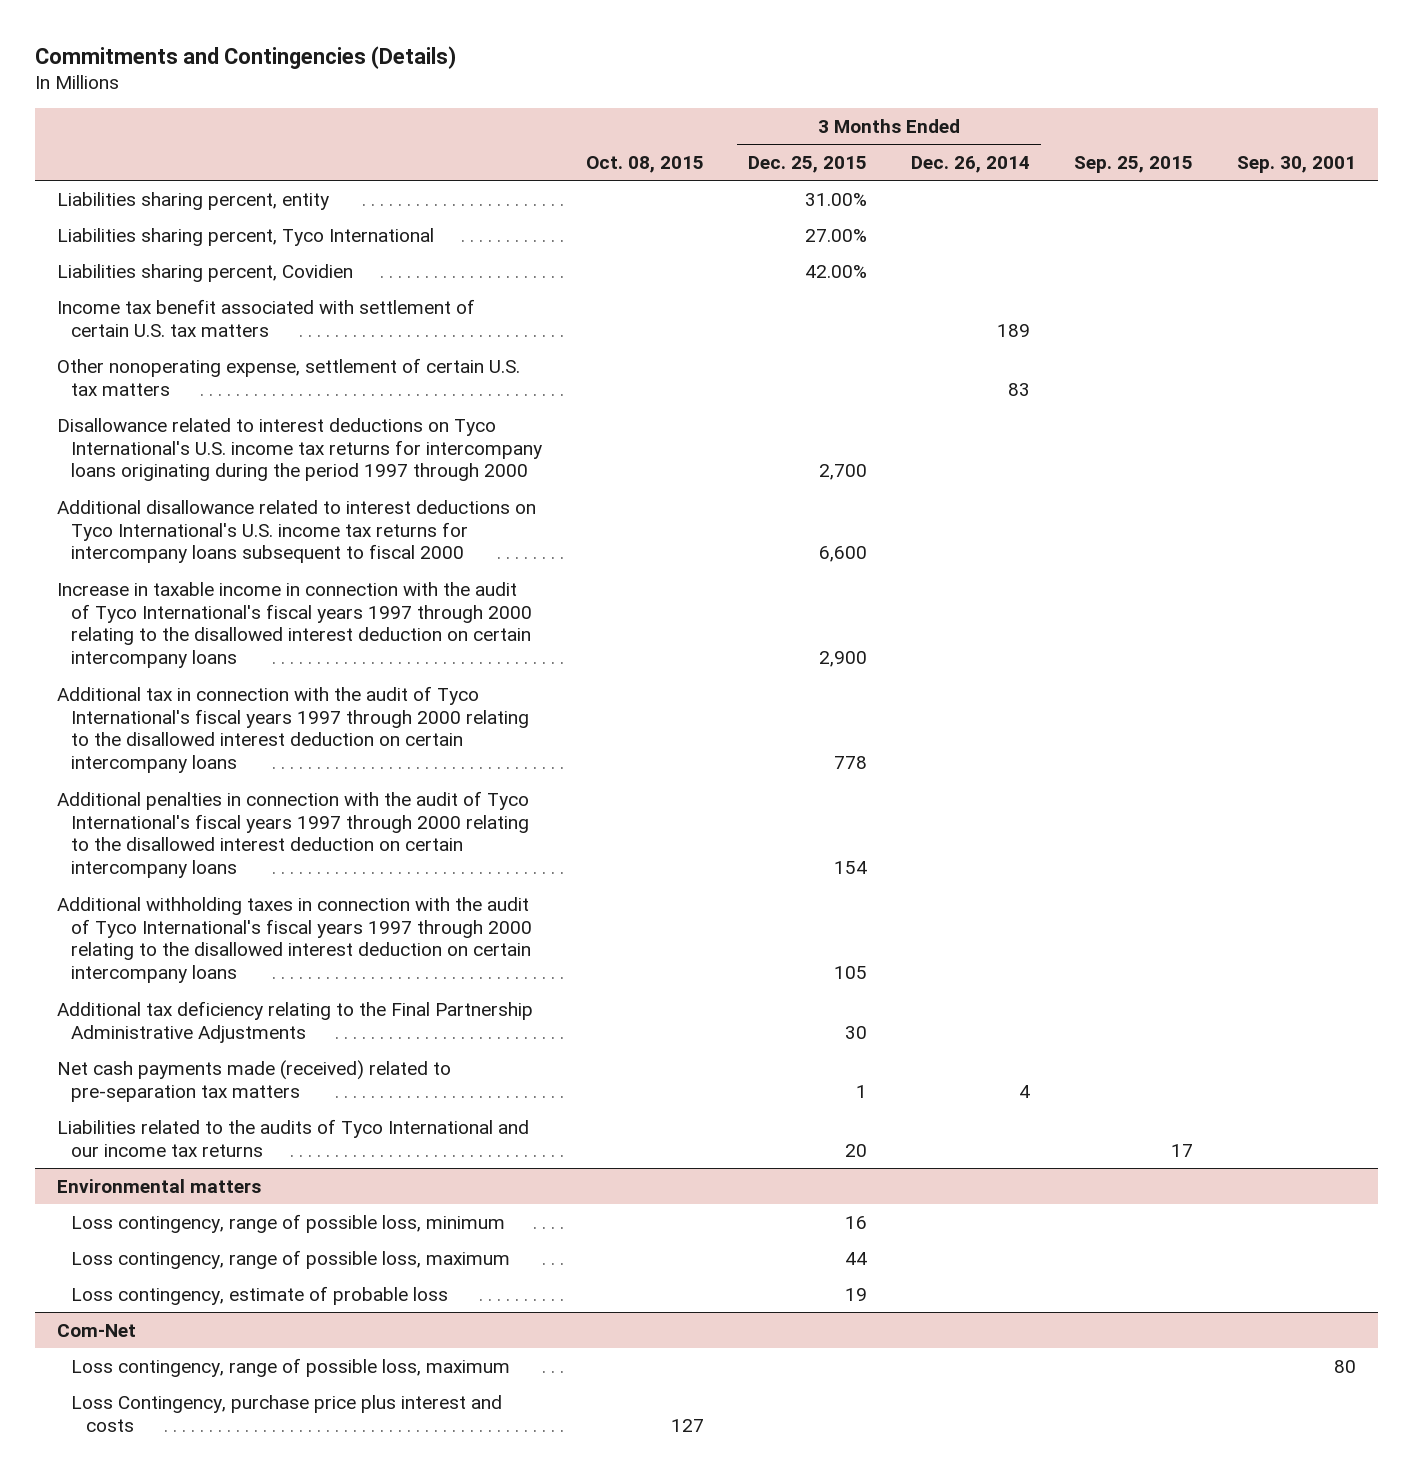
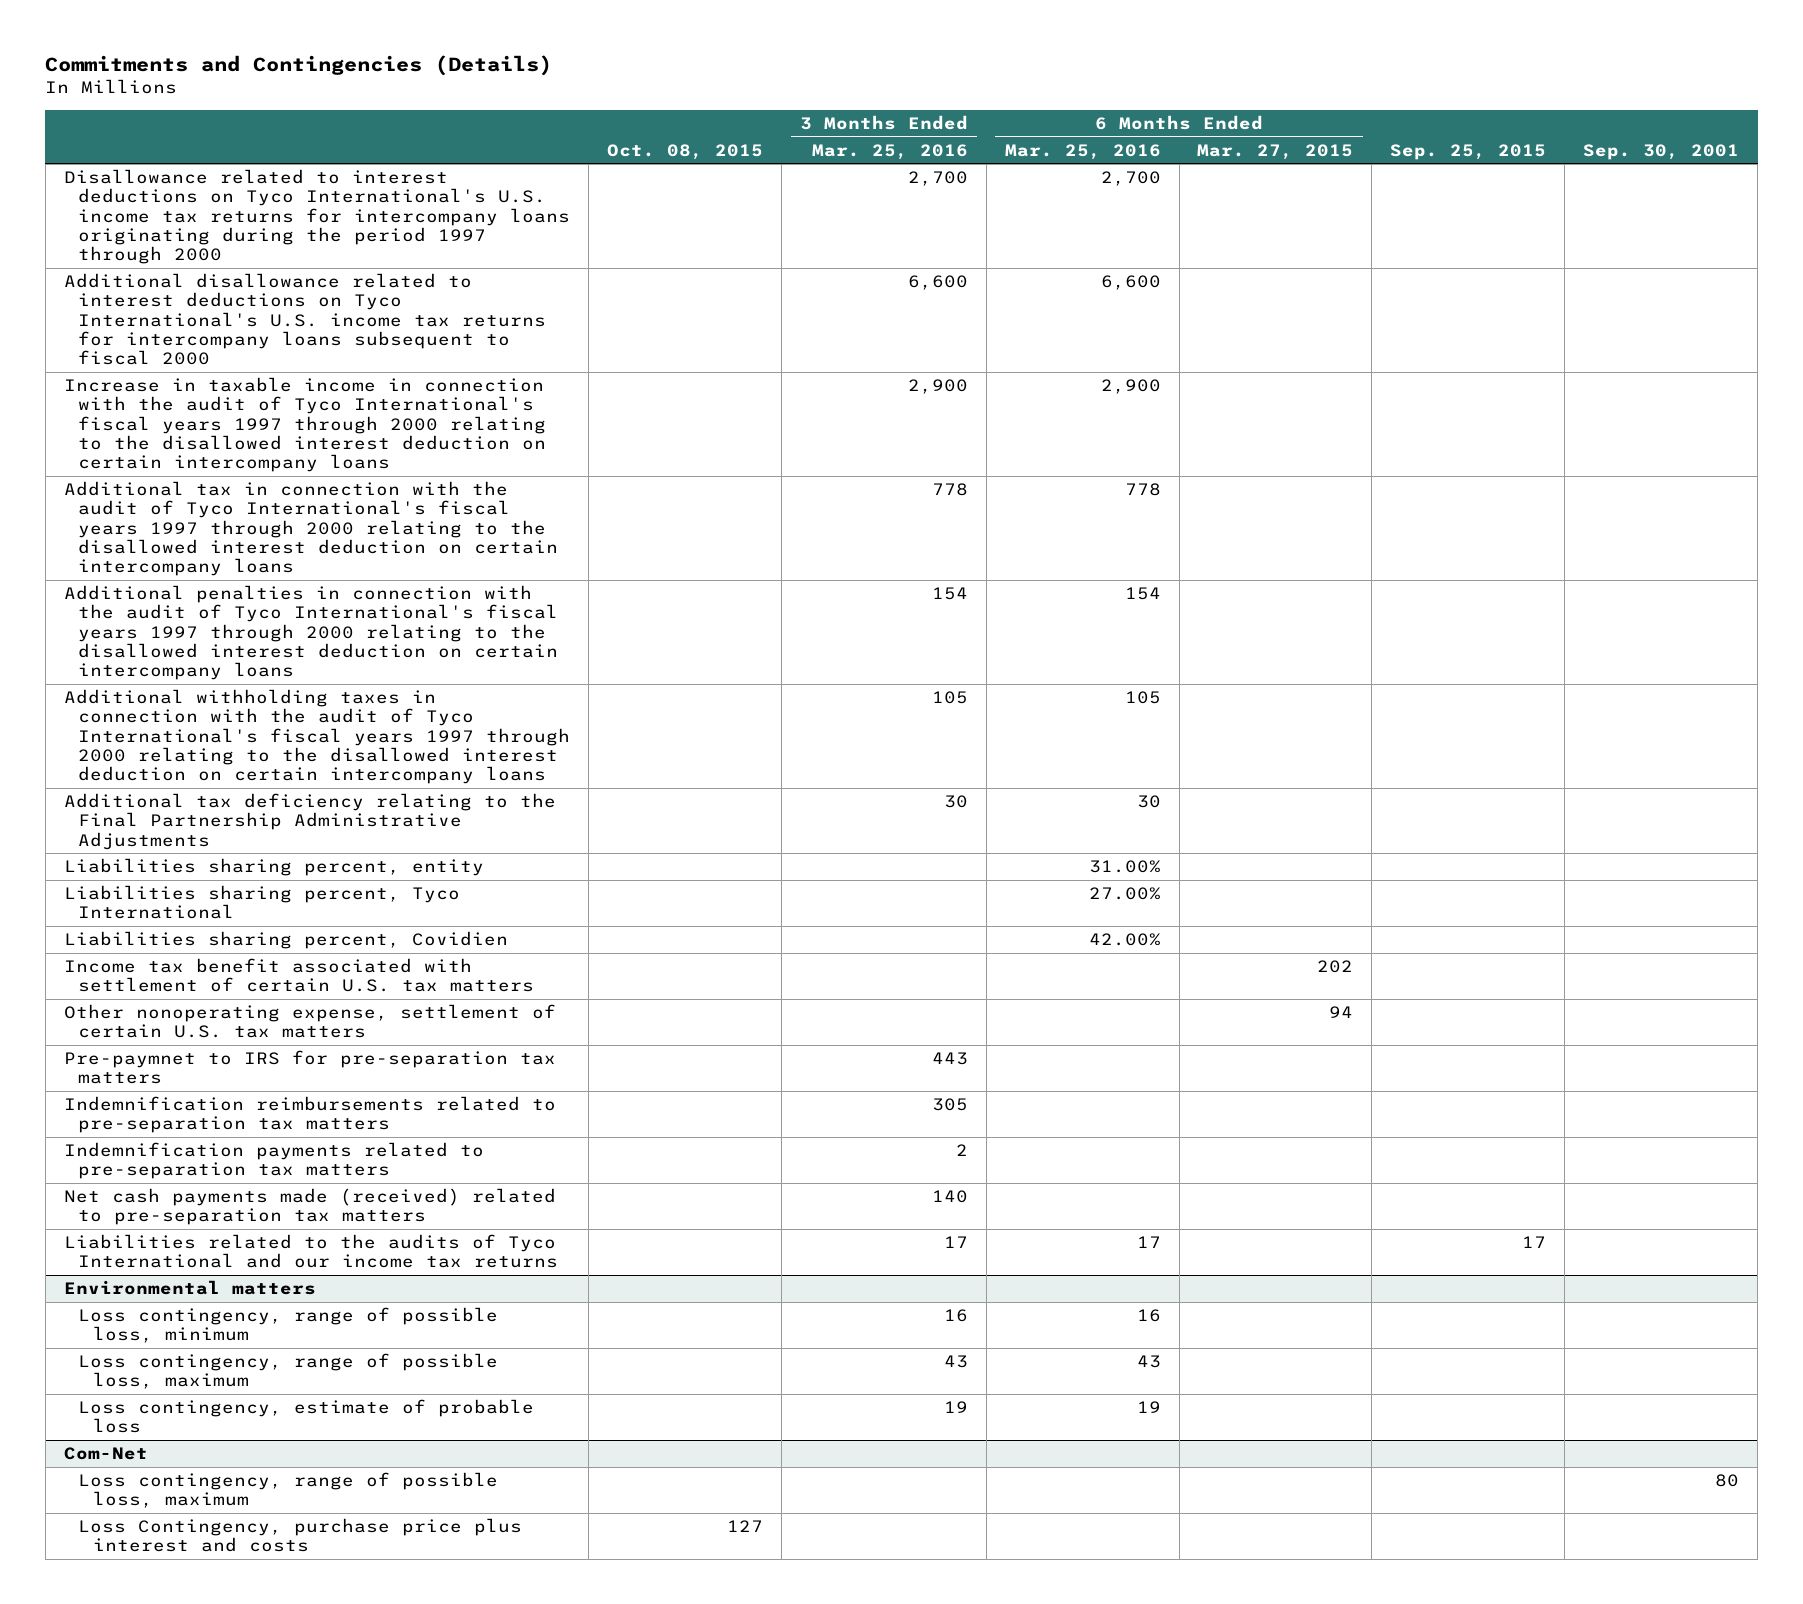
- | Oct. 08, 2015 | 3 Months Ended Dec. 25, 2015 | 3 Months Ended Dec. 26, 2014 | Sep. 25, 2015 | Sep. 30, 2001
+ | Oct. 08, 2015 | 3 Months Ended Mar. 25, 2016 | 6 Months Ended Mar. 25, 2016 | 6 Months Ended Mar. 27, 2015 | Sep. 25, 2015 | Sep. 30, 2001
moved down: Liabilities sharing percent, entity | | | 31.00% | | |
moved down: Liabilities sharing percent, Tyco International | | | 27.00% | | |
moved down: Liabilities sharing percent, Covidien | | | 42.00% | | |
moved down: Income tax benefit associated with settlement of certain U.S. tax matters | | | | 202 | |
moved down: Other nonoperating expense, settlement of certain U.S. tax matters | | | | 94 | |
+ Pre-paymnet to IRS for pre-separation tax matters | | 443 | | | |
+ Indemnification reimbursements related to pre-separation tax matters | | 305 | | | |
+ Indemnification payments related to pre-separation tax matters | | 2 | | | |

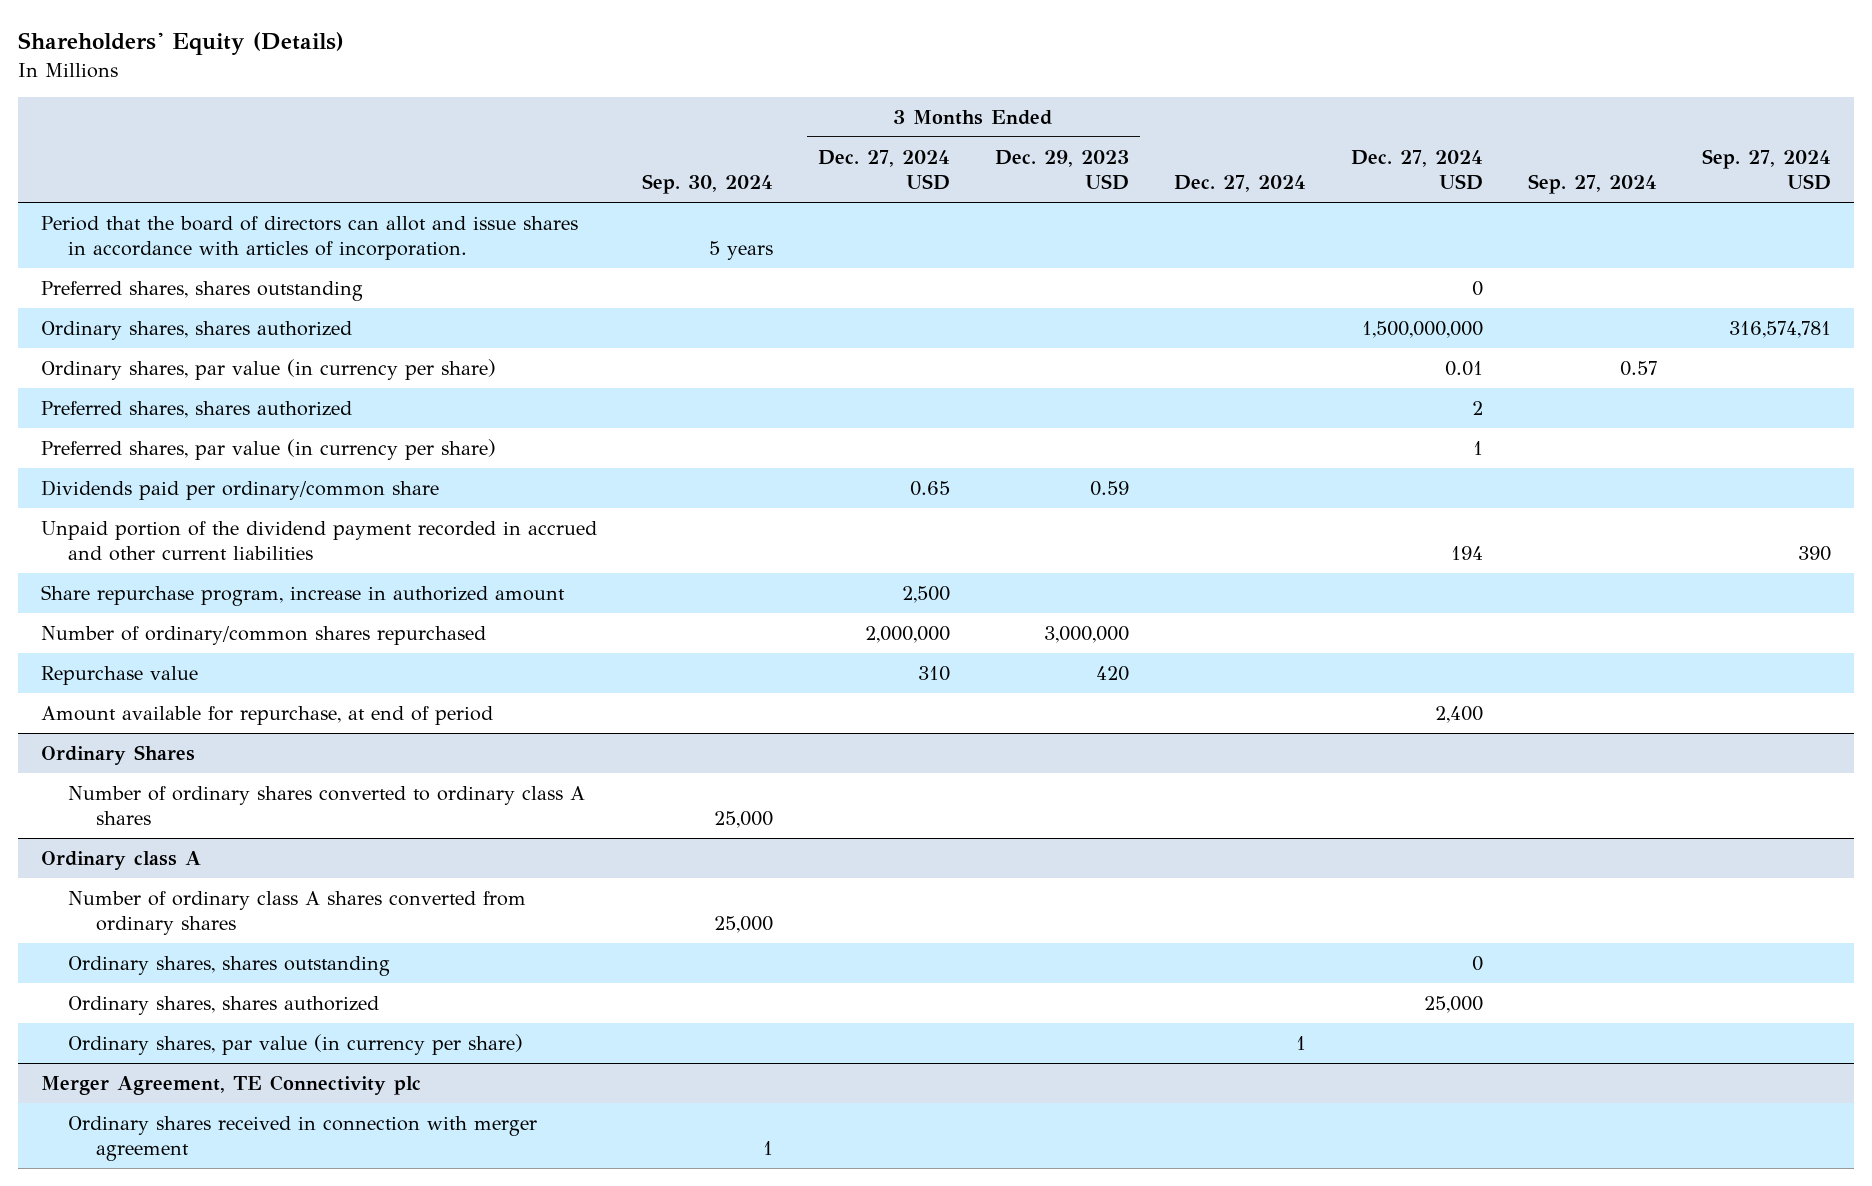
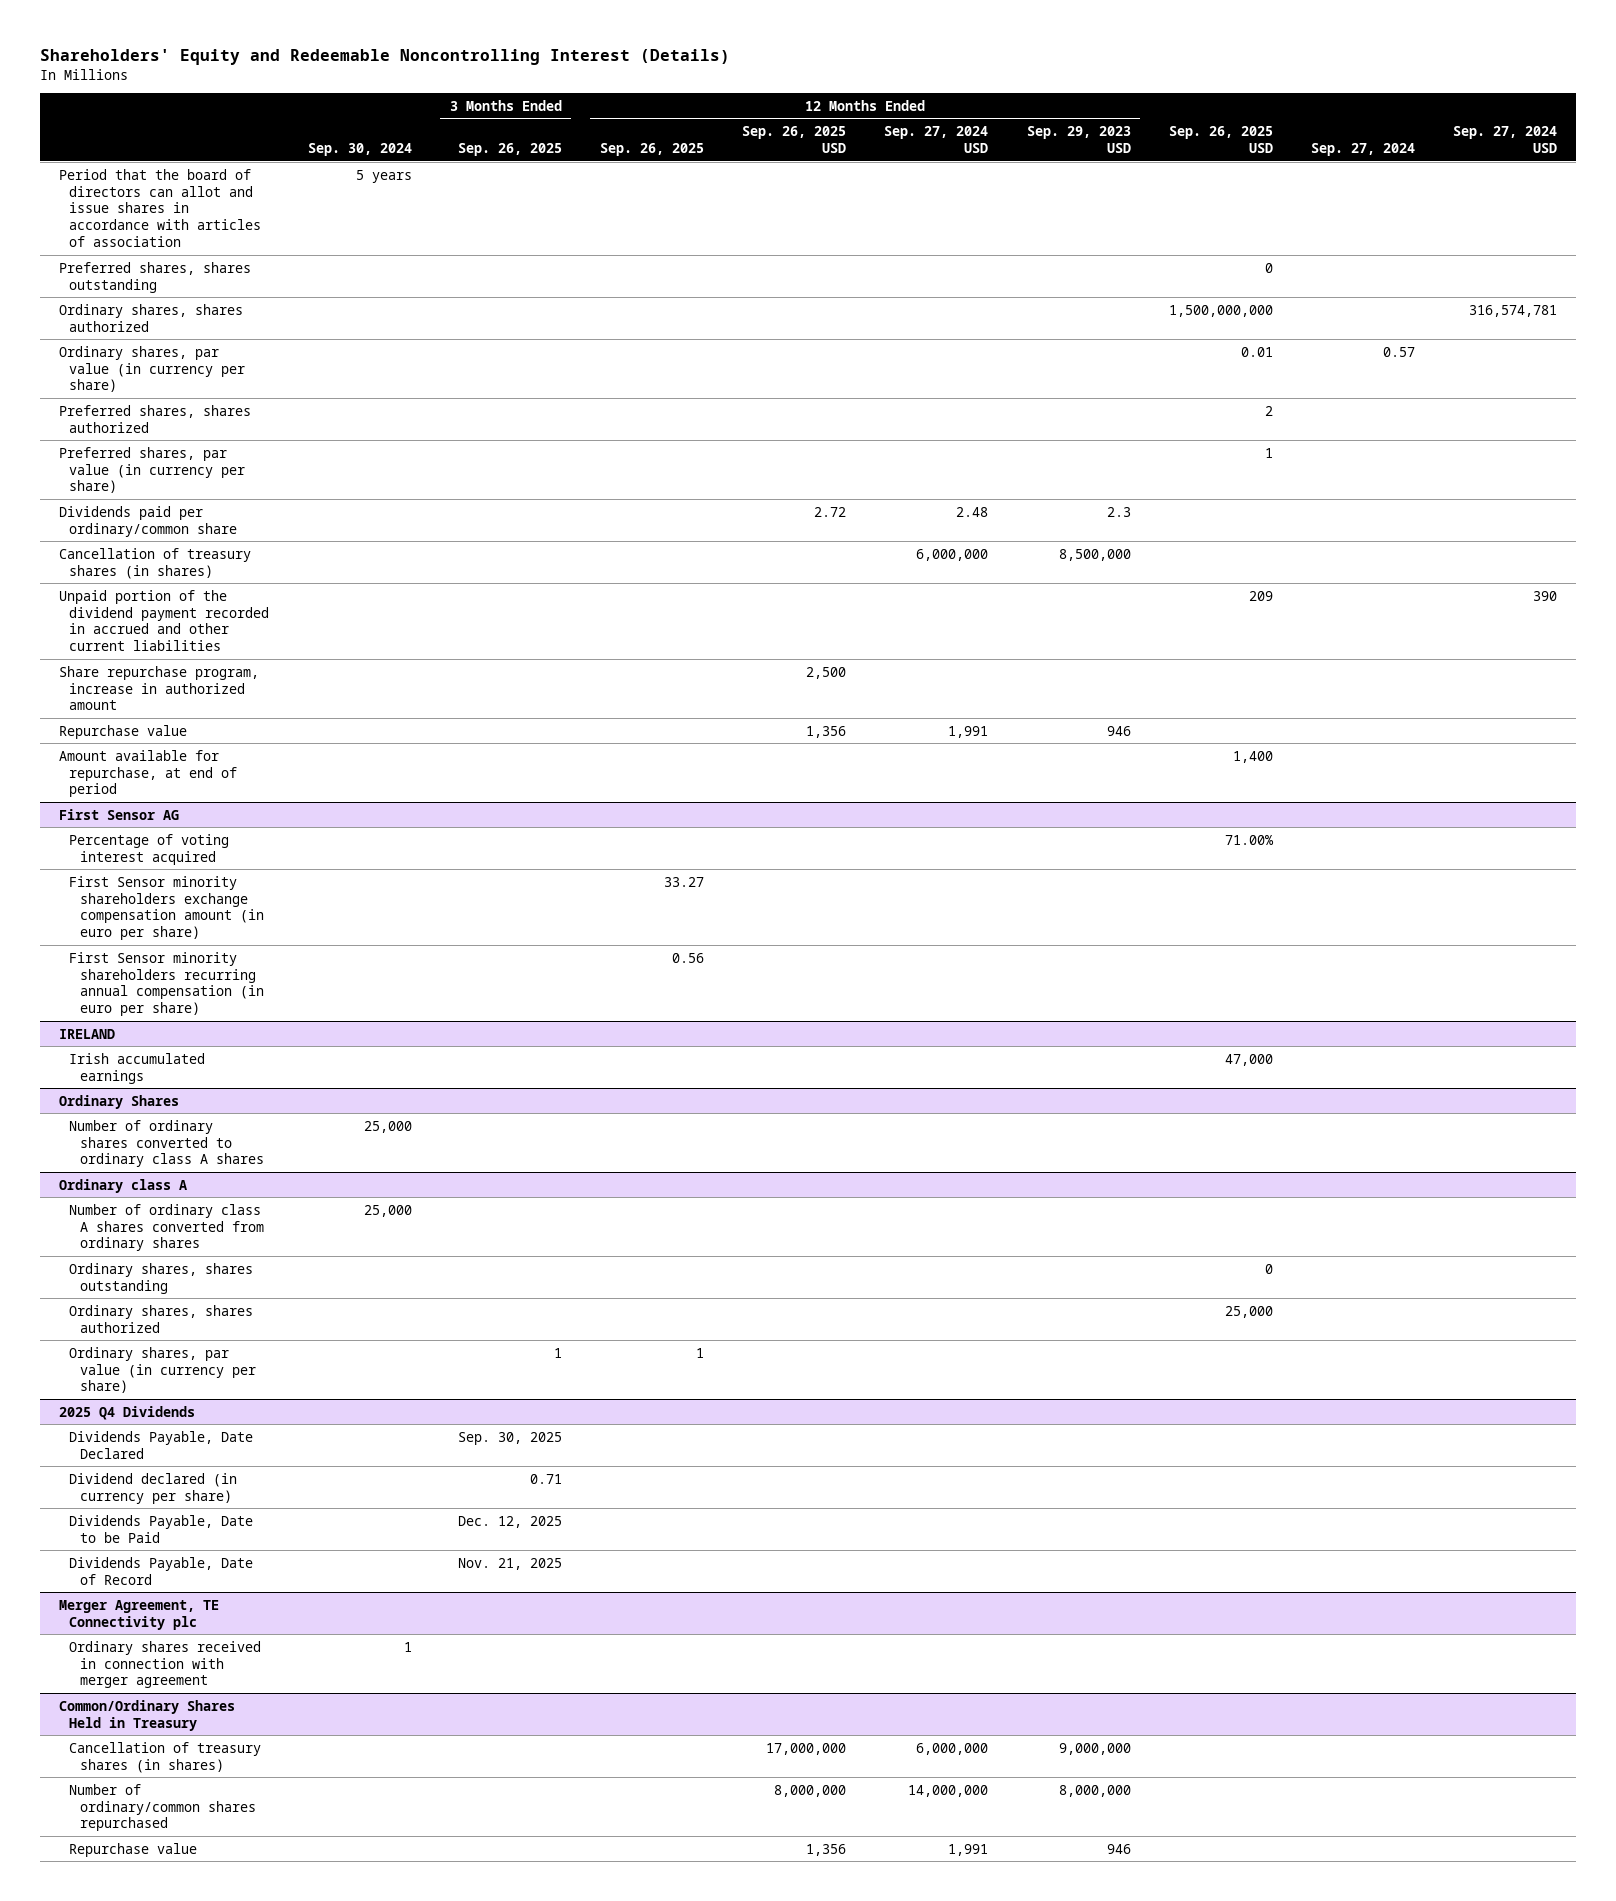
- Shareholders' Equity (Details)
+ Shareholders' Equity and Redeemable Noncontrolling Interest (Details)
- | Sep. 30, 2024 | 3 Months Ended Dec. 27, 2024 USD | 3 Months Ended Dec. 29, 2023 USD | Dec. 27, 2024 | Dec. 27, 2024 USD | Sep. 27, 2024 | Sep. 27, 2024 USD
+ | Sep. 30, 2024 | 3 Months Ended Sep. 26, 2025 | 12 Months Ended Sep. 26, 2025 | 12 Months Ended Sep. 26, 2025 USD | 12 Months Ended Sep. 27, 2024 USD | 12 Months Ended Sep. 29, 2023 USD | Sep. 26, 2025 USD | Sep. 27, 2024 | Sep. 27, 2024 USD
- Period that the board of directors can allot and issue shares in accordance with articles of incorporation. | 5 years | | | | | |
+ Period that the board of directors can allot and issue shares in accordance with articles of association | 5 years | | | | | | | |
+ Cancellation of treasury shares (in shares) | | | | | 6,000,000 | 8,500,000 | | |
- Number of ordinary/common shares repurchased | | 2,000,000 | 3,000,000 | | | |
+ First Sensor AG
+ Percentage of voting interest acquired | | | | | | | 71.00% | |
+ First Sensor minority shareholders exchange compensation amount (in euro per share) | | | 33.27 | | | | | |
+ First Sensor minority shareholders recurring annual compensation (in euro per share) | | | 0.56 | | | | | |
+ IRELAND
+ Irish accumulated earnings | | | | | | | 47,000 | |
+ 2025 Q4 Dividends
+ Dividends Payable, Date Declared | | Sep. 30, 2025 | | | | | | |
+ Dividend declared (in currency per share) | | 0.71 | | | | | | |
+ Dividends Payable, Date to be Paid | | Dec. 12, 2025 | | | | | | |
+ Dividends Payable, Date of Record | | Nov. 21, 2025 | | | | | | |
+ Common/Ordinary Shares Held in Treasury
+ Cancellation of treasury shares (in shares) | | | | 17,000,000 | 6,000,000 | 9,000,000 | | |
+ Number of ordinary/common shares repurchased | | | | 8,000,000 | 14,000,000 | 8,000,000 | | |
+ Repurchase value | | | | 1,356 | 1,991 | 946 | | |

